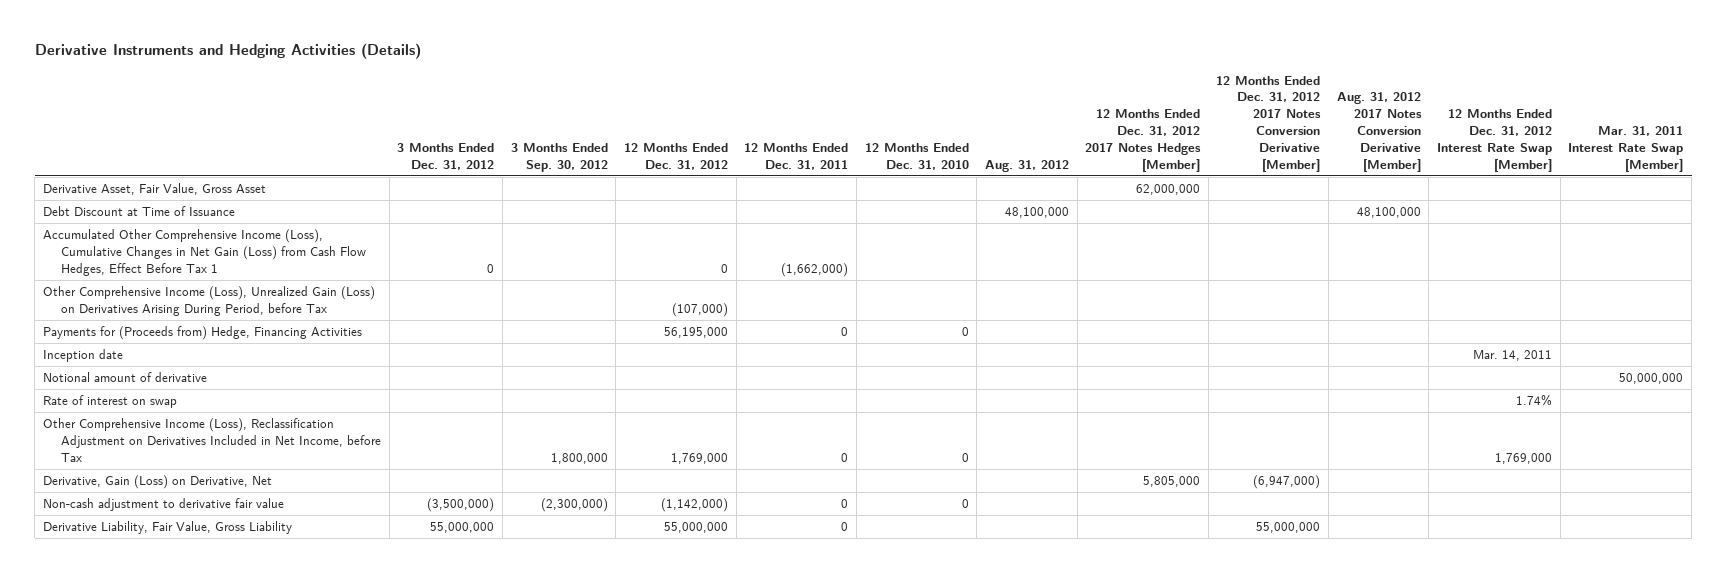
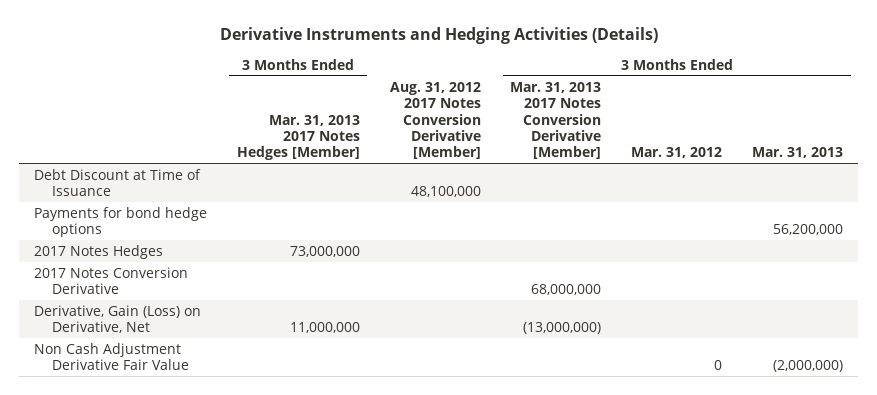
- | 3 Months Ended Dec. 31, 2012 | 3 Months Ended Sep. 30, 2012 | 12 Months Ended Dec. 31, 2012 | 12 Months Ended Dec. 31, 2011 | 12 Months Ended Dec. 31, 2010 | Aug. 31, 2012 | 12 Months Ended Dec. 31, 2012 2017 Notes Hedges [Member] | 12 Months Ended Dec. 31, 2012 2017 Notes Conversion Derivative [Member] | Aug. 31, 2012 2017 Notes Conversion Derivative [Member] | 12 Months Ended Dec. 31, 2012 Interest Rate Swap [Member] | Mar. 31, 2011 Interest Rate Swap [Member]
+ | 3 Months Ended Mar. 31, 2013 2017 Notes Hedges [Member] | Aug. 31, 2012 2017 Notes Conversion Derivative [Member] | 3 Months Ended Mar. 31, 2013 2017 Notes Conversion Derivative [Member] | 3 Months Ended Mar. 31, 2012 | 3 Months Ended Mar. 31, 2013
- Derivative Asset, Fair Value, Gross Asset | | | | | | | 62,000,000 | | | |
- Accumulated Other Comprehensive Income (Loss), Cumulative Changes in Net Gain (Loss) from Cash Flow Hedges, Effect Before Tax 1 | 0 | | 0 | (1,662,000) | | | | | | |
- Other Comprehensive Income (Loss), Unrealized Gain (Loss) on Derivatives Arising During Period, before Tax | | | (107,000) | | | | | | | |
- Payments for (Proceeds from) Hedge, Financing Activities | | | 56,195,000 | 0 | 0 | | | | | |
- Inception date | | | | | | | | | | Mar. 14, 2011 |
- Notional amount of derivative | | | | | | | | | | | 50,000,000
- Rate of interest on swap | | | | | | | | | | 1.74% |
- Other Comprehensive Income (Loss), Reclassification Adjustment on Derivatives Included in Net Income, before Tax | | 1,800,000 | 1,769,000 | 0 | 0 | | | | | 1,769,000 |
+ Payments for bond hedge options | | | | | 56,200,000
+ 2017 Notes Hedges | 73,000,000 | | | |
+ 2017 Notes Conversion Derivative | | | 68,000,000 | |
- Non-cash adjustment to derivative fair value | (3,500,000) | (2,300,000) | (1,142,000) | 0 | 0 | | | | | |
- Derivative Liability, Fair Value, Gross Liability | 55,000,000 | | 55,000,000 | 0 | | | | 55,000,000 | | |
+ Non Cash Adjustment Derivative Fair Value | | | | 0 | (2,000,000)

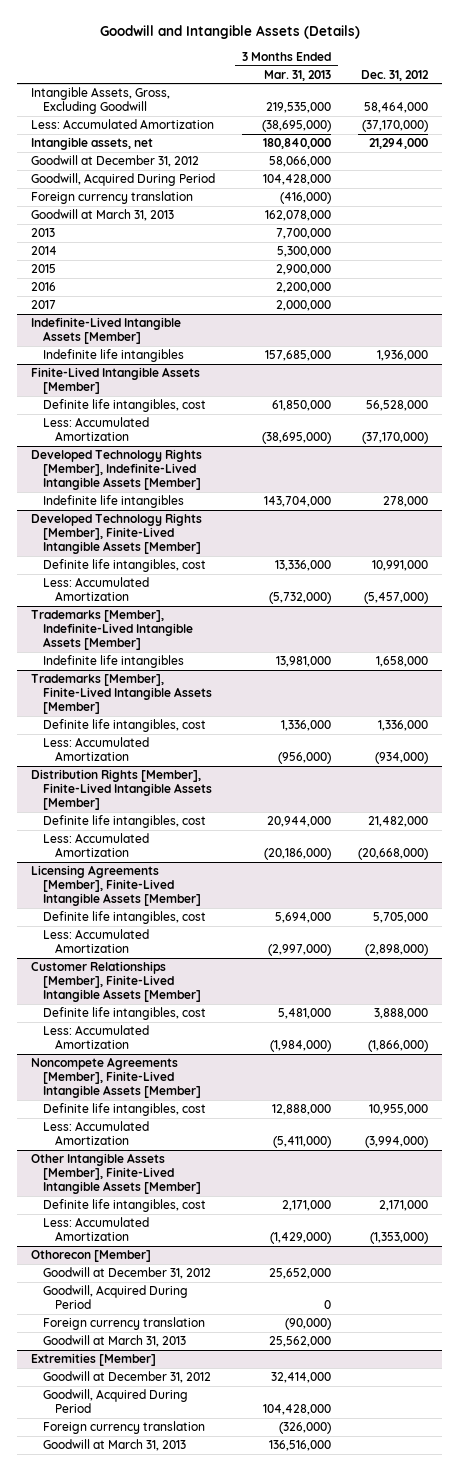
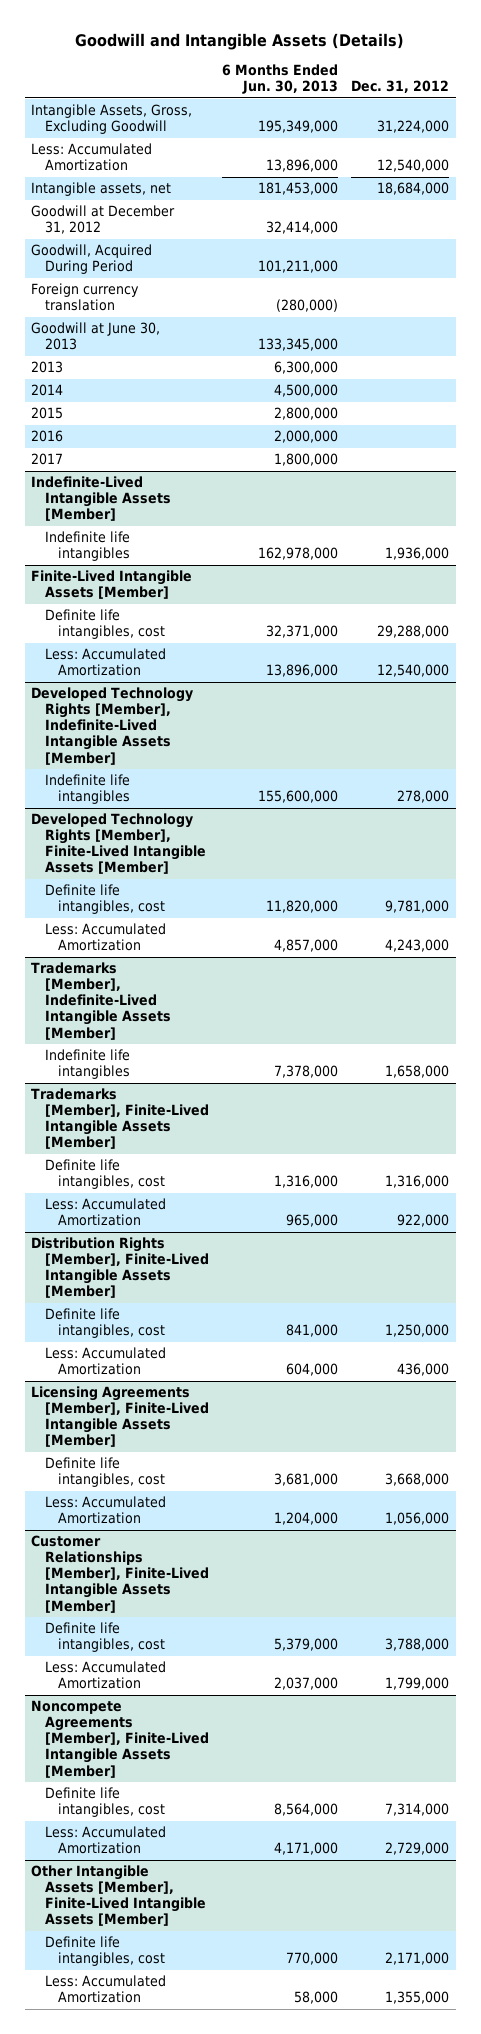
- | 3 Months Ended Mar. 31, 2013 | Dec. 31, 2012
+ | 6 Months Ended Jun. 30, 2013 | Dec. 31, 2012
- Intangible Assets, Gross, Excluding Goodwill | 219,535,000 | 58,464,000
- Less: Accumulated Amortization | (38,695,000) | (37,170,000)
- Intangible assets, net | 180,840,000 | 21,294,000
+ Intangible Assets, Gross, Excluding Goodwill | 195,349,000 | 31,224,000
+ Less: Accumulated Amortization | 13,896,000 | 12,540,000
+ Intangible assets, net | 181,453,000 | 18,684,000
- Goodwill at March 31, 2013 | 162,078,000 |
+ Goodwill at June 30, 2013 | 133,345,000 |
@ Finite-Lived Intangible Assets [Member]
- Definite life intangibles, cost | 61,850,000 | 56,528,000
- Less: Accumulated Amortization | (38,695,000) | (37,170,000)
+ Definite life intangibles, cost | 32,371,000 | 29,288,000
+ Less: Accumulated Amortization | 13,896,000 | 12,540,000
@ Developed Technology Rights [Member], Finite-Lived Intangible Assets [Member]
- Definite life intangibles, cost | 13,336,000 | 10,991,000
- Less: Accumulated Amortization | (5,732,000) | (5,457,000)
+ Definite life intangibles, cost | 11,820,000 | 9,781,000
+ Less: Accumulated Amortization | 4,857,000 | 4,243,000
@ Trademarks [Member], Finite-Lived Intangible Assets [Member]
- Definite life intangibles, cost | 1,336,000 | 1,336,000
- Less: Accumulated Amortization | (956,000) | (934,000)
+ Definite life intangibles, cost | 1,316,000 | 1,316,000
+ Less: Accumulated Amortization | 965,000 | 922,000
@ Distribution Rights [Member], Finite-Lived Intangible Assets [Member]
- Definite life intangibles, cost | 20,944,000 | 21,482,000
- Less: Accumulated Amortization | (20,186,000) | (20,668,000)
+ Definite life intangibles, cost | 841,000 | 1,250,000
+ Less: Accumulated Amortization | 604,000 | 436,000
@ Licensing Agreements [Member], Finite-Lived Intangible Assets [Member]
- Definite life intangibles, cost | 5,694,000 | 5,705,000
- Less: Accumulated Amortization | (2,997,000) | (2,898,000)
+ Definite life intangibles, cost | 3,681,000 | 3,668,000
+ Less: Accumulated Amortization | 1,204,000 | 1,056,000
@ Customer Relationships [Member], Finite-Lived Intangible Assets [Member]
- Definite life intangibles, cost | 5,481,000 | 3,888,000
- Less: Accumulated Amortization | (1,984,000) | (1,866,000)
+ Definite life intangibles, cost | 5,379,000 | 3,788,000
+ Less: Accumulated Amortization | 2,037,000 | 1,799,000
@ Noncompete Agreements [Member], Finite-Lived Intangible Assets [Member]
- Definite life intangibles, cost | 12,888,000 | 10,955,000
- Less: Accumulated Amortization | (5,411,000) | (3,994,000)
+ Definite life intangibles, cost | 8,564,000 | 7,314,000
+ Less: Accumulated Amortization | 4,171,000 | 2,729,000
@ Other Intangible Assets [Member], Finite-Lived Intangible Assets [Member]
- Less: Accumulated Amortization | (1,429,000) | (1,353,000)
- Othorecon [Member]
- Goodwill at December 31, 2012 | 25,652,000 |
- Goodwill, Acquired During Period | 0 |
- Foreign currency translation | (90,000) |
- Goodwill at March 31, 2013 | 25,562,000 |
- Extremities [Member]
- Goodwill at December 31, 2012 | 32,414,000 |
- Goodwill, Acquired During Period | 104,428,000 |
- Foreign currency translation | (326,000) |
- Goodwill at March 31, 2013 | 136,516,000 |
@ Other Intangible Assets [Member], Finite-Lived Intangible Assets [Member]
+ Less: Accumulated Amortization | 58,000 | 1,355,000

